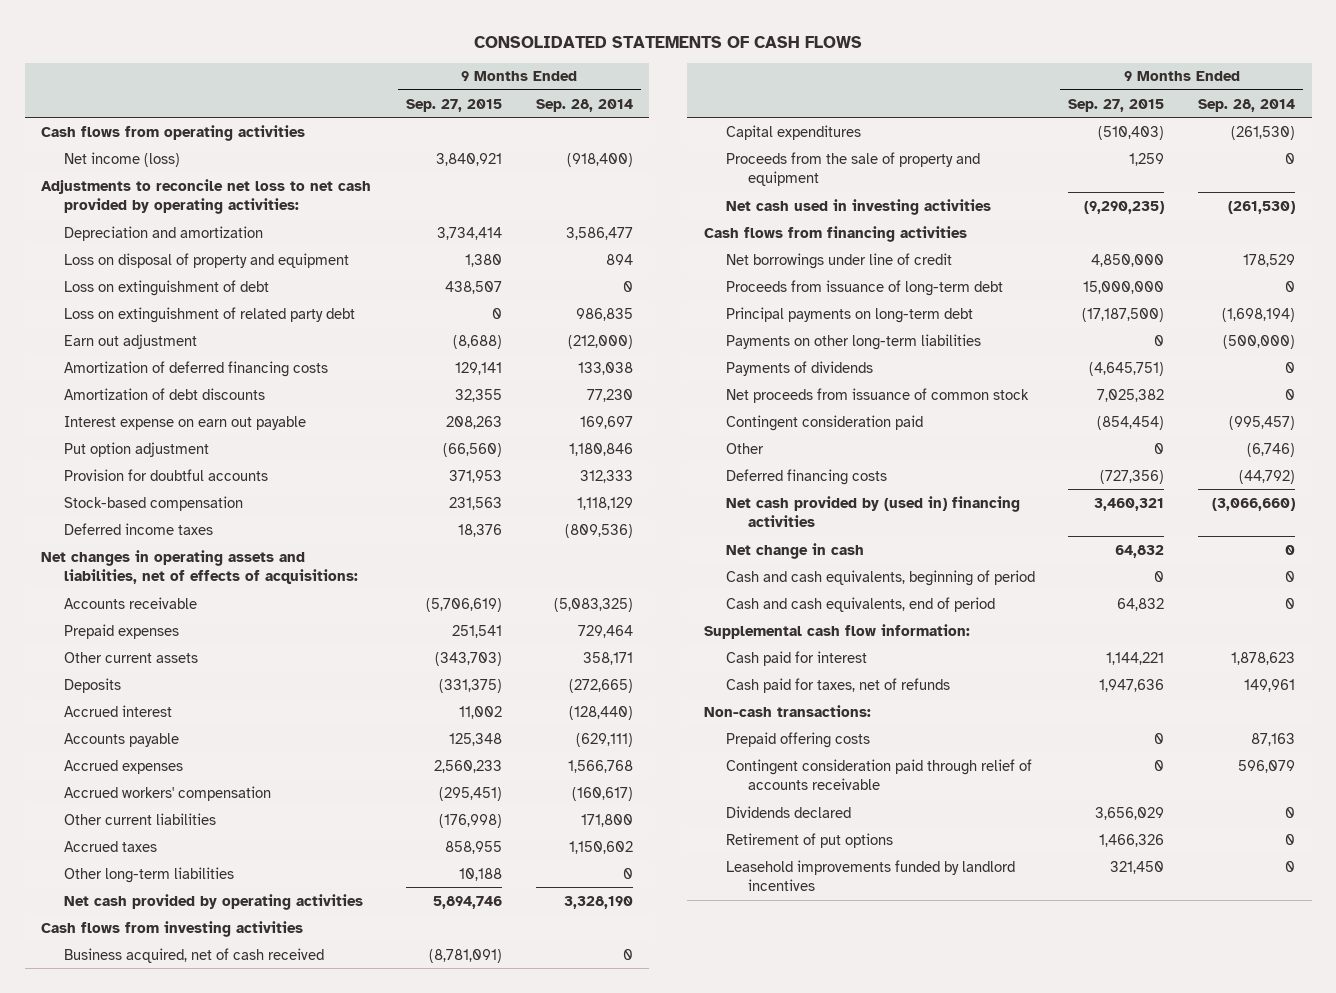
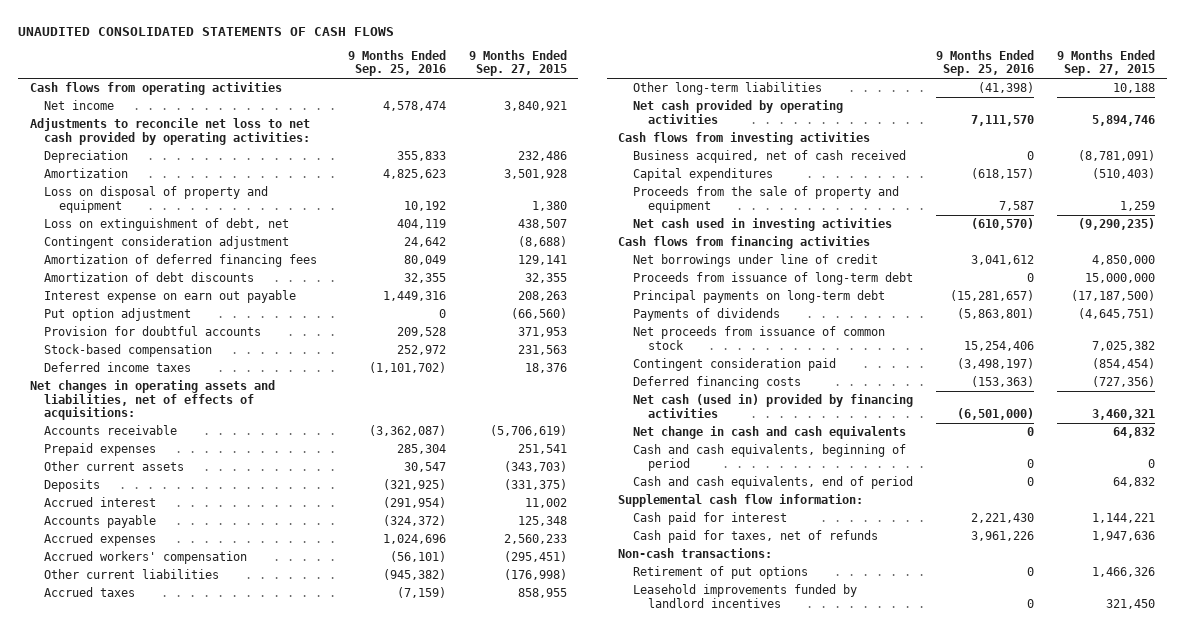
- CONSOLIDATED STATEMENTS OF CASH FLOWS
+ UNAUDITED CONSOLIDATED STATEMENTS OF CASH FLOWS
- | 9 Months Ended Sep. 27, 2015 | 9 Months Ended Sep. 28, 2014
+ | 9 Months Ended Sep. 25, 2016 | 9 Months Ended Sep. 27, 2015
- Net income (loss) | 3,840,921 | (918,400)
+ Net income | 4,578,474 | 3,840,921
- Depreciation and amortization | 3,734,414 | 3,586,477
+ Depreciation | 355,833 | 232,486
+ Amortization | 4,825,623 | 3,501,928
- Loss on extinguishment of debt | 438,507 | 0
- Loss on extinguishment of related party debt | 0 | 986,835
- Earn out adjustment | (8,688) | (212,000)
- Amortization of deferred financing costs | 129,141 | 133,038
+ Loss on extinguishment of debt, net | 404,119 | 438,507
+ Contingent consideration adjustment | 24,642 | (8,688)
+ Amortization of deferred financing fees | 80,049 | 129,141
- Payments on other long-term liabilities | 0 | (500,000)
- Other | 0 | (6,746)
- Net cash provided by (used in) financing activities | 3,460,321 | (3,066,660)
- Net change in cash | 64,832 | 0
+ Net cash (used in) provided by financing activities | (6,501,000) | 3,460,321
+ Net change in cash and cash equivalents | 0 | 64,832
- Prepaid offering costs | 0 | 87,163
- Contingent consideration paid through relief of accounts receivable | 0 | 596,079
- Dividends declared | 3,656,029 | 0

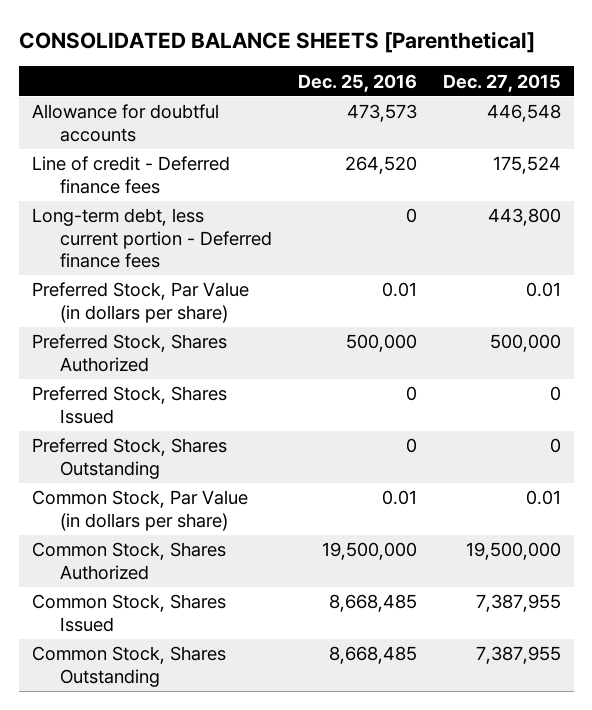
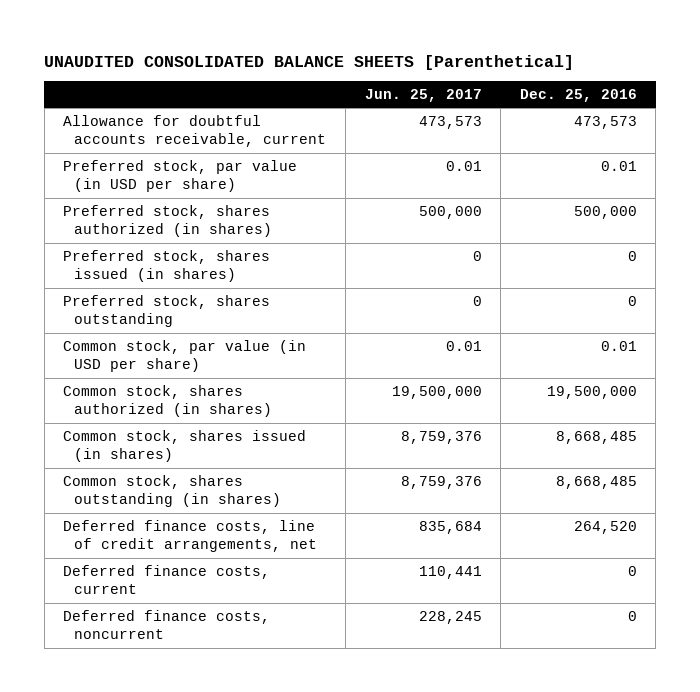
- CONSOLIDATED BALANCE SHEETS [Parenthetical]
+ UNAUDITED CONSOLIDATED BALANCE SHEETS [Parenthetical]
- | Dec. 25, 2016 | Dec. 27, 2015
+ | Jun. 25, 2017 | Dec. 25, 2016
- Allowance for doubtful accounts | 473,573 | 446,548
- Line of credit - Deferred finance fees | 264,520 | 175,524
- Long-term debt, less current portion - Deferred finance fees | 0 | 443,800
- Preferred Stock, Par Value (in dollars per share) | 0.01 | 0.01
- Preferred Stock, Shares Authorized | 500,000 | 500,000
- Preferred Stock, Shares Issued | 0 | 0
- Preferred Stock, Shares Outstanding | 0 | 0
- Common Stock, Par Value (in dollars per share) | 0.01 | 0.01
- Common Stock, Shares Authorized | 19,500,000 | 19,500,000
- Common Stock, Shares Issued | 8,668,485 | 7,387,955
- Common Stock, Shares Outstanding | 8,668,485 | 7,387,955
+ Allowance for doubtful accounts receivable, current | 473,573 | 473,573
+ Preferred stock, par value (in USD per share) | 0.01 | 0.01
+ Preferred stock, shares authorized (in shares) | 500,000 | 500,000
+ Preferred stock, shares issued (in shares) | 0 | 0
+ Preferred stock, shares outstanding | 0 | 0
+ Common stock, par value (in USD per share) | 0.01 | 0.01
+ Common stock, shares authorized (in shares) | 19,500,000 | 19,500,000
+ Common stock, shares issued (in shares) | 8,759,376 | 8,668,485
+ Common stock, shares outstanding (in shares) | 8,759,376 | 8,668,485
+ Deferred finance costs, line of credit arrangements, net | 835,684 | 264,520
+ Deferred finance costs, current | 110,441 | 0
+ Deferred finance costs, noncurrent | 228,245 | 0

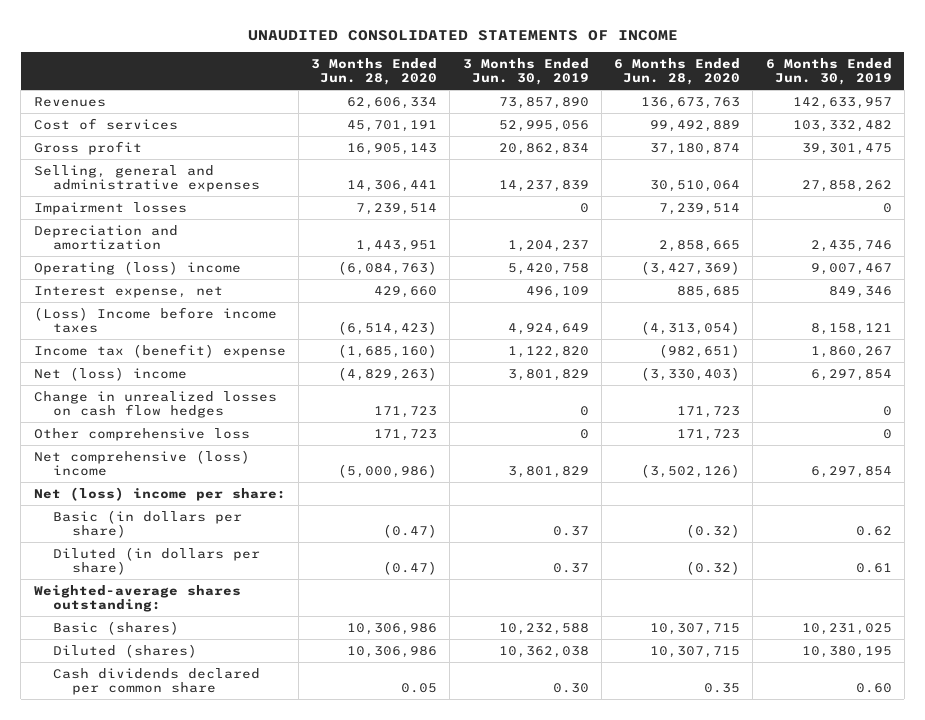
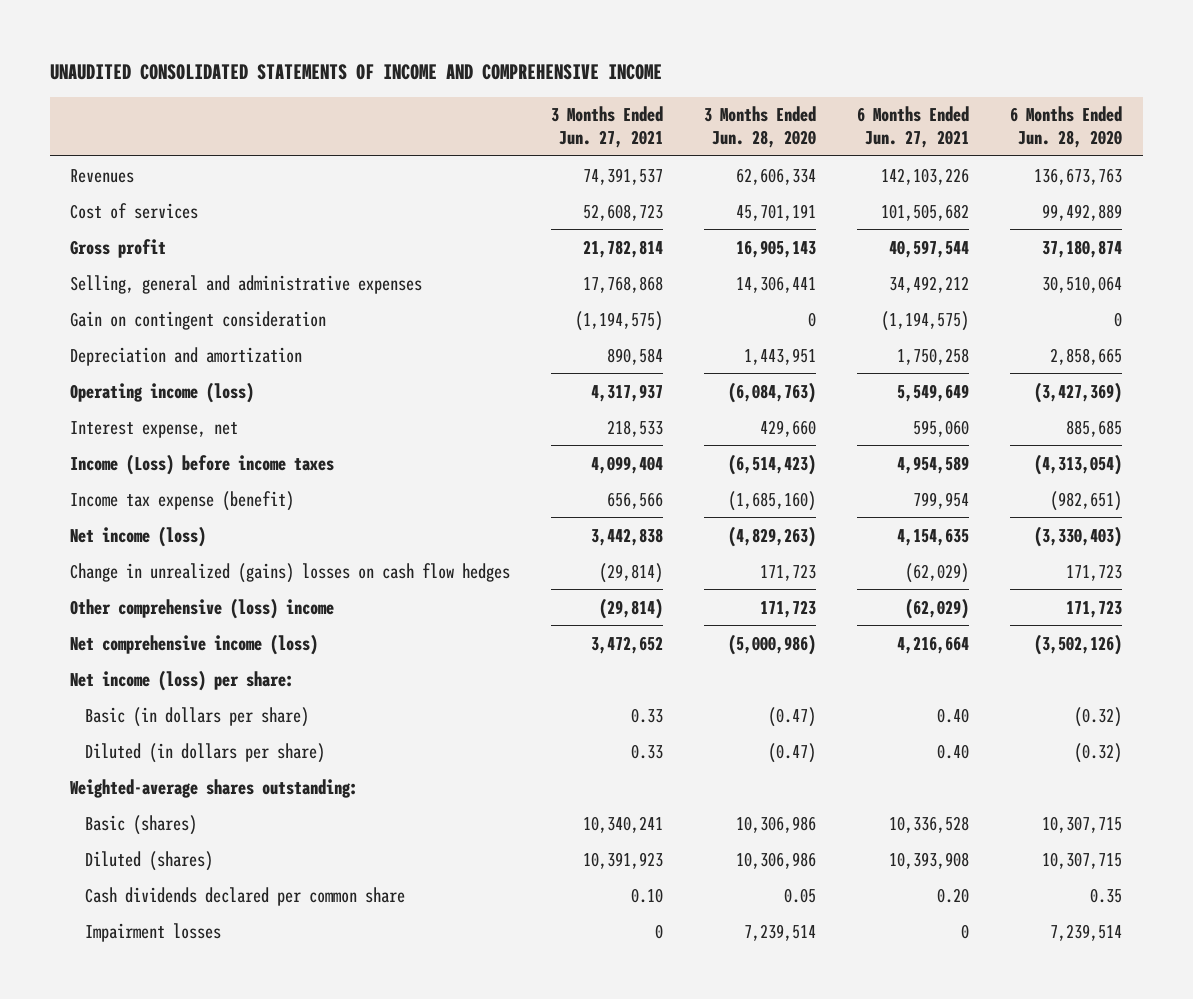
- UNAUDITED CONSOLIDATED STATEMENTS OF INCOME
+ UNAUDITED CONSOLIDATED STATEMENTS OF INCOME AND COMPREHENSIVE INCOME
- | 3 Months Ended Jun. 28, 2020 | 3 Months Ended Jun. 30, 2019 | 6 Months Ended Jun. 28, 2020 | 6 Months Ended Jun. 30, 2019
+ | 3 Months Ended Jun. 27, 2021 | 3 Months Ended Jun. 28, 2020 | 6 Months Ended Jun. 27, 2021 | 6 Months Ended Jun. 28, 2020
+ Gain on contingent consideration | (1,194,575) | 0 | (1,194,575) | 0
- Operating (loss) income | (6,084,763) | 5,420,758 | (3,427,369) | 9,007,467
+ Operating income (loss) | 4,317,937 | (6,084,763) | 5,549,649 | (3,427,369)
- (Loss) Income before income taxes | (6,514,423) | 4,924,649 | (4,313,054) | 8,158,121
- Income tax (benefit) expense | (1,685,160) | 1,122,820 | (982,651) | 1,860,267
- Net (loss) income | (4,829,263) | 3,801,829 | (3,330,403) | 6,297,854
- Change in unrealized losses on cash flow hedges | 171,723 | 0 | 171,723 | 0
- Other comprehensive loss | 171,723 | 0 | 171,723 | 0
- Net comprehensive (loss) income | (5,000,986) | 3,801,829 | (3,502,126) | 6,297,854
- Net (loss) income per share:
+ Income (Loss) before income taxes | 4,099,404 | (6,514,423) | 4,954,589 | (4,313,054)
+ Income tax expense (benefit) | 656,566 | (1,685,160) | 799,954 | (982,651)
+ Net income (loss) | 3,442,838 | (4,829,263) | 4,154,635 | (3,330,403)
+ Change in unrealized (gains) losses on cash flow hedges | (29,814) | 171,723 | (62,029) | 171,723
+ Other comprehensive (loss) income | (29,814) | 171,723 | (62,029) | 171,723
+ Net comprehensive income (loss) | 3,472,652 | (5,000,986) | 4,216,664 | (3,502,126)
+ Net income (loss) per share:
moved down: Impairment losses | 0 | 7,239,514 | 0 | 7,239,514

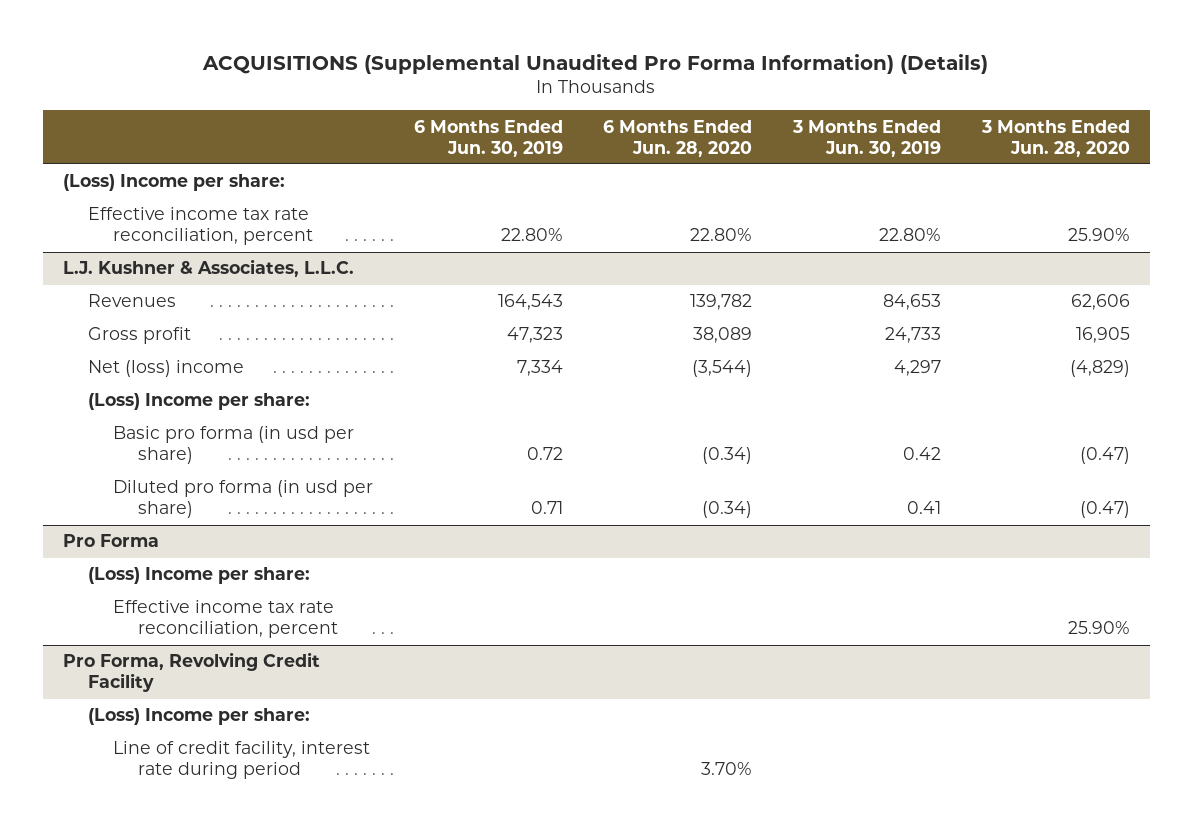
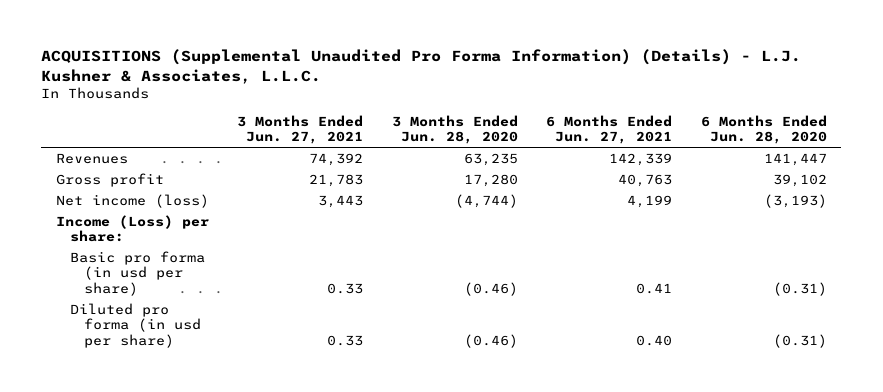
- ACQUISITIONS (Supplemental Unaudited Pro Forma Information) (Details)
+ ACQUISITIONS (Supplemental Unaudited Pro Forma Information) (Details) - L.J. Kushner & Associates, L.L.C.
- | 6 Months Ended Jun. 30, 2019 | 6 Months Ended Jun. 28, 2020 | 3 Months Ended Jun. 30, 2019 | 3 Months Ended Jun. 28, 2020
+ | 3 Months Ended Jun. 27, 2021 | 3 Months Ended Jun. 28, 2020 | 6 Months Ended Jun. 27, 2021 | 6 Months Ended Jun. 28, 2020
- (Loss) Income per share:
- Effective income tax rate reconciliation, percent | 22.80% | 22.80% | 22.80% | 25.90%
- L.J. Kushner & Associates, L.L.C.
- Revenues | 164,543 | 139,782 | 84,653 | 62,606
- Gross profit | 47,323 | 38,089 | 24,733 | 16,905
- Net (loss) income | 7,334 | (3,544) | 4,297 | (4,829)
- (Loss) Income per share:
- Basic pro forma (in usd per share) | 0.72 | (0.34) | 0.42 | (0.47)
- Diluted pro forma (in usd per share) | 0.71 | (0.34) | 0.41 | (0.47)
- Pro Forma
- (Loss) Income per share:
- Effective income tax rate reconciliation, percent | | | | 25.90%
- Pro Forma, Revolving Credit Facility
- (Loss) Income per share:
- Line of credit facility, interest rate during period | | 3.70% | |
+ Revenues | 74,392 | 63,235 | 142,339 | 141,447
+ Gross profit | 21,783 | 17,280 | 40,763 | 39,102
+ Net income (loss) | 3,443 | (4,744) | 4,199 | (3,193)
+ Income (Loss) per share:
+ Basic pro forma (in usd per share) | 0.33 | (0.46) | 0.41 | (0.31)
+ Diluted pro forma (in usd per share) | 0.33 | (0.46) | 0.40 | (0.31)

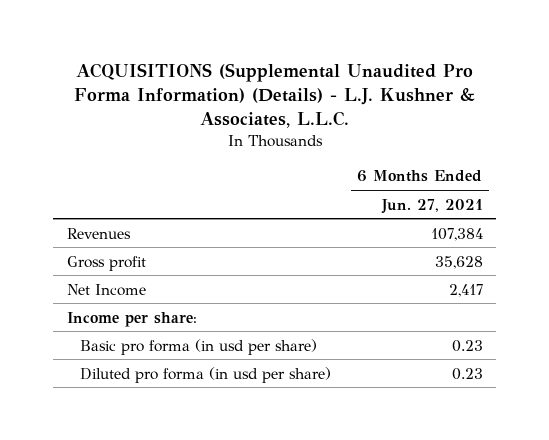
- | 3 Months Ended Jun. 27, 2021 | 3 Months Ended Jun. 28, 2020 | 6 Months Ended Jun. 27, 2021 | 6 Months Ended Jun. 28, 2020
+ | 6 Months Ended Jun. 27, 2021
- Revenues | 74,392 | 63,235 | 142,339 | 141,447
- Gross profit | 21,783 | 17,280 | 40,763 | 39,102
- Net income (loss) | 3,443 | (4,744) | 4,199 | (3,193)
- Income (Loss) per share:
- Basic pro forma (in usd per share) | 0.33 | (0.46) | 0.41 | (0.31)
- Diluted pro forma (in usd per share) | 0.33 | (0.46) | 0.40 | (0.31)
+ Revenues | 107,384
+ Gross profit | 35,628
+ Net Income | 2,417
+ Income per share:
+ Basic pro forma (in usd per share) | 0.23
+ Diluted pro forma (in usd per share) | 0.23

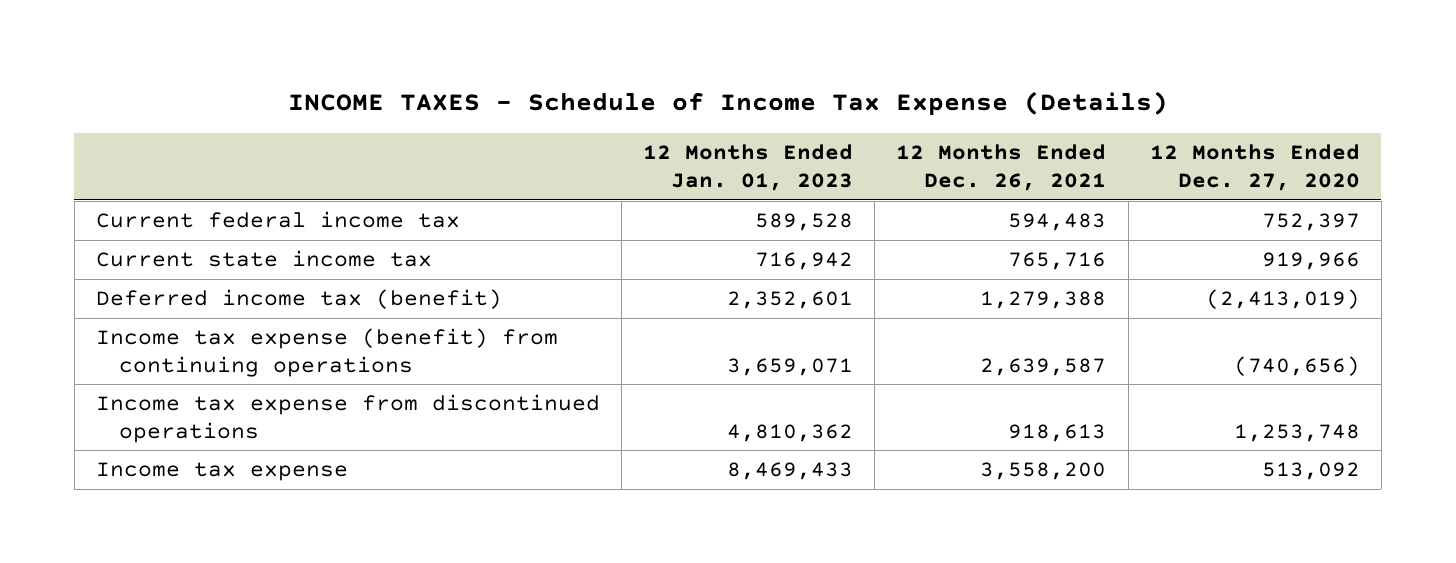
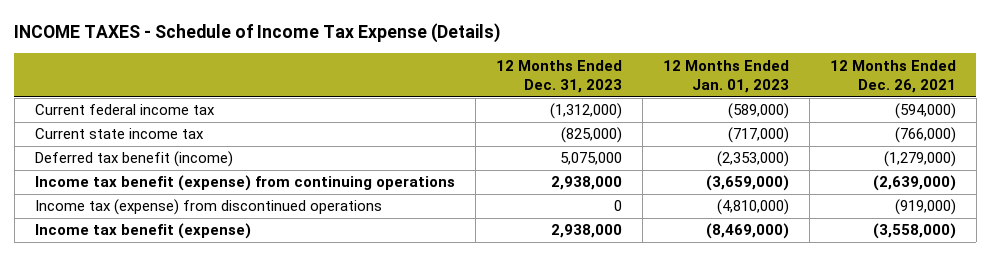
- | 12 Months Ended Jan. 01, 2023 | 12 Months Ended Dec. 26, 2021 | 12 Months Ended Dec. 27, 2020
+ | 12 Months Ended Dec. 31, 2023 | 12 Months Ended Jan. 01, 2023 | 12 Months Ended Dec. 26, 2021
- Current federal income tax | 589,528 | 594,483 | 752,397
- Current state income tax | 716,942 | 765,716 | 919,966
- Deferred income tax (benefit) | 2,352,601 | 1,279,388 | (2,413,019)
- Income tax expense (benefit) from continuing operations | 3,659,071 | 2,639,587 | (740,656)
- Income tax expense from discontinued operations | 4,810,362 | 918,613 | 1,253,748
- Income tax expense | 8,469,433 | 3,558,200 | 513,092
+ Current federal income tax | (1,312,000) | (589,000) | (594,000)
+ Current state income tax | (825,000) | (717,000) | (766,000)
+ Deferred tax benefit (income) | 5,075,000 | (2,353,000) | (1,279,000)
+ Income tax benefit (expense) from continuing operations | 2,938,000 | (3,659,000) | (2,639,000)
+ Income tax (expense) from discontinued operations | 0 | (4,810,000) | (919,000)
+ Income tax benefit (expense) | 2,938,000 | (8,469,000) | (3,558,000)

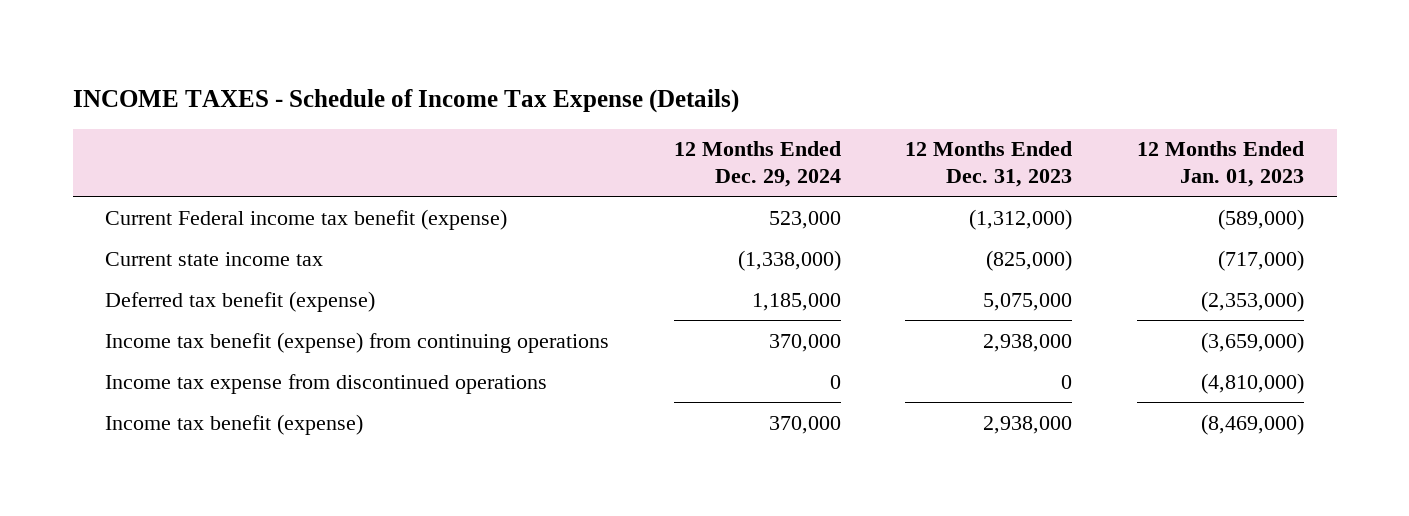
- | 12 Months Ended Dec. 31, 2023 | 12 Months Ended Jan. 01, 2023 | 12 Months Ended Dec. 26, 2021
+ | 12 Months Ended Dec. 29, 2024 | 12 Months Ended Dec. 31, 2023 | 12 Months Ended Jan. 01, 2023
- Current federal income tax | (1,312,000) | (589,000) | (594,000)
+ Current Federal income tax benefit (expense) | 523,000 | (1,312,000) | (589,000)
- Deferred tax benefit (income) | 5,075,000 | (2,353,000) | (1,279,000)
+ Deferred tax benefit (expense) | 1,185,000 | 5,075,000 | (2,353,000)
- Income tax (expense) from discontinued operations | 0 | (4,810,000) | (919,000)
+ Income tax expense from discontinued operations | 0 | 0 | (4,810,000)

